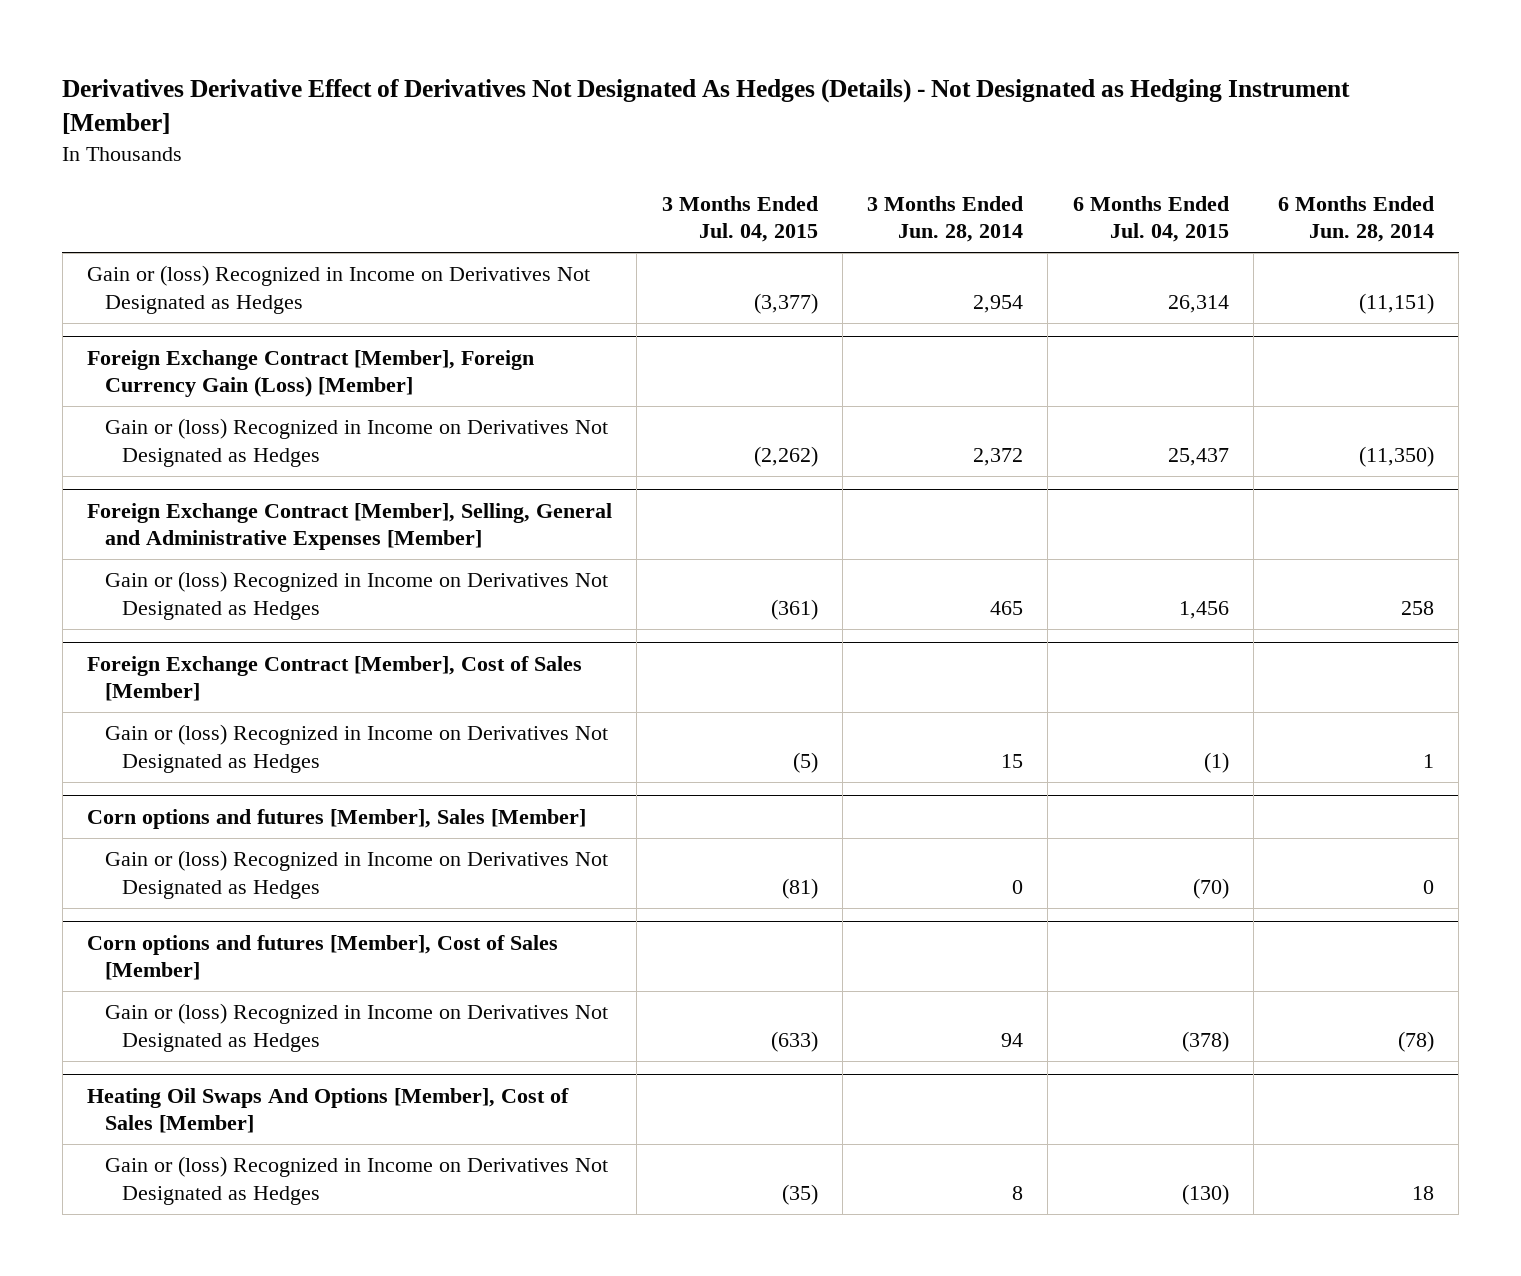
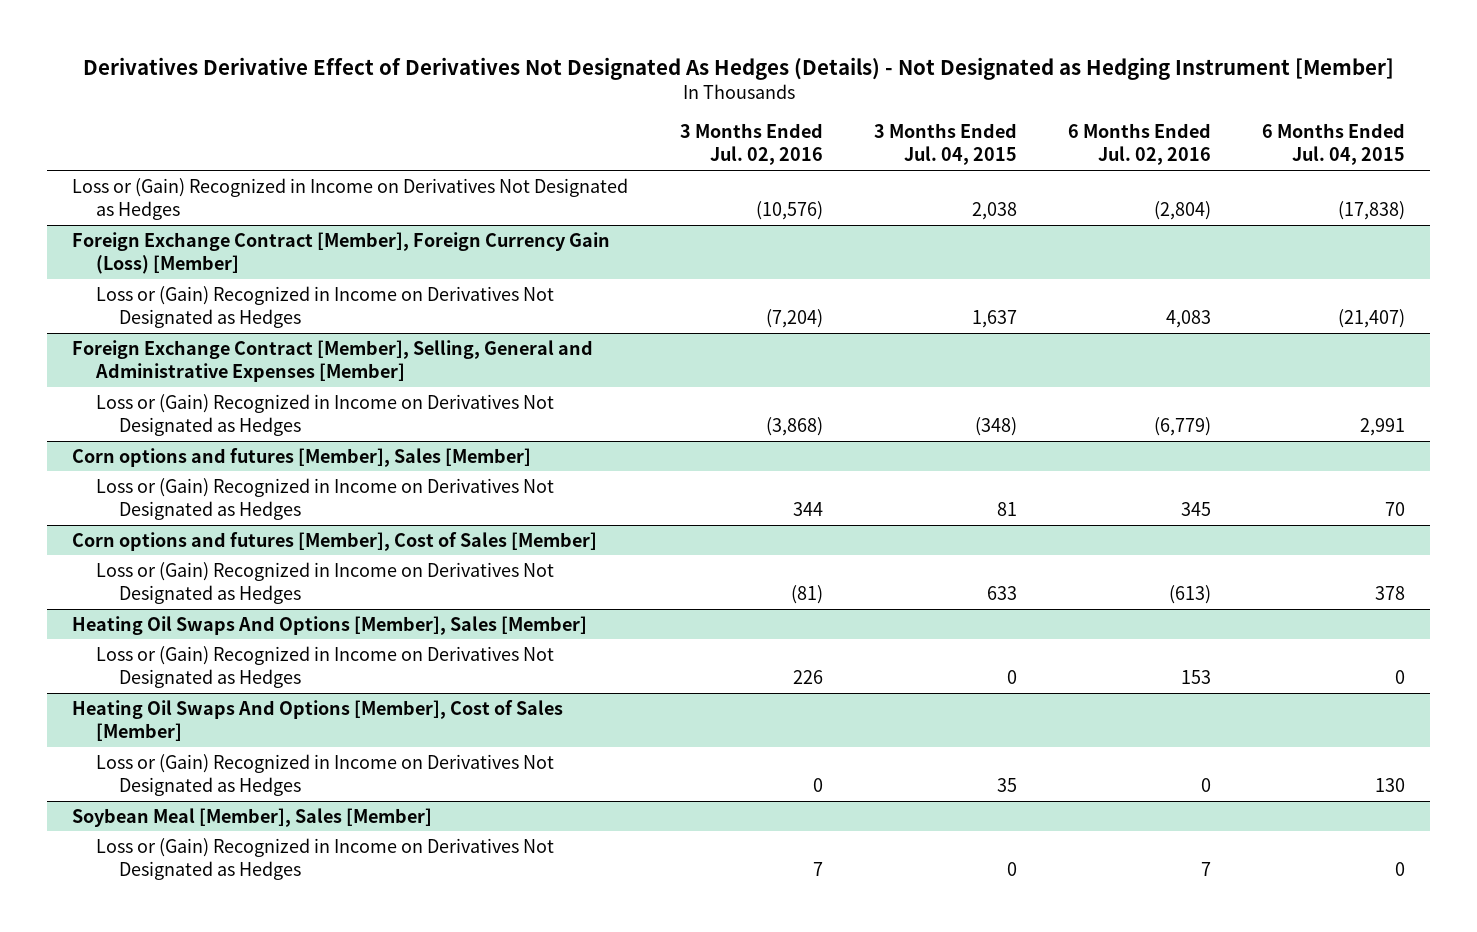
- | 3 Months Ended Jul. 04, 2015 | 3 Months Ended Jun. 28, 2014 | 6 Months Ended Jul. 04, 2015 | 6 Months Ended Jun. 28, 2014
+ | 3 Months Ended Jul. 02, 2016 | 3 Months Ended Jul. 04, 2015 | 6 Months Ended Jul. 02, 2016 | 6 Months Ended Jul. 04, 2015
- Gain or (loss) Recognized in Income on Derivatives Not Designated as Hedges | (3,377) | 2,954 | 26,314 | (11,151)
+ Loss or (Gain) Recognized in Income on Derivatives Not Designated as Hedges | (10,576) | 2,038 | (2,804) | (17,838)
@ Foreign Exchange Contract [Member], Foreign Currency Gain (Loss) [Member]
- Gain or (loss) Recognized in Income on Derivatives Not Designated as Hedges | (2,262) | 2,372 | 25,437 | (11,350)
+ Loss or (Gain) Recognized in Income on Derivatives Not Designated as Hedges | (7,204) | 1,637 | 4,083 | (21,407)
@ Foreign Exchange Contract [Member], Selling, General and Administrative Expenses [Member]
- Gain or (loss) Recognized in Income on Derivatives Not Designated as Hedges | (361) | 465 | 1,456 | 258
- Foreign Exchange Contract [Member], Cost of Sales [Member]
- Gain or (loss) Recognized in Income on Derivatives Not Designated as Hedges | (5) | 15 | (1) | 1
@ Foreign Exchange Contract [Member], Selling, General and Administrative Expenses [Member]
+ Loss or (Gain) Recognized in Income on Derivatives Not Designated as Hedges | (3,868) | (348) | (6,779) | 2,991
@ Corn options and futures [Member], Sales [Member]
- Gain or (loss) Recognized in Income on Derivatives Not Designated as Hedges | (81) | 0 | (70) | 0
+ Loss or (Gain) Recognized in Income on Derivatives Not Designated as Hedges | 344 | 81 | 345 | 70
@ Corn options and futures [Member], Cost of Sales [Member]
- Gain or (loss) Recognized in Income on Derivatives Not Designated as Hedges | (633) | 94 | (378) | (78)
+ Loss or (Gain) Recognized in Income on Derivatives Not Designated as Hedges | (81) | 633 | (613) | 378
+ Heating Oil Swaps And Options [Member], Sales [Member]
+ Loss or (Gain) Recognized in Income on Derivatives Not Designated as Hedges | 226 | 0 | 153 | 0
@ Heating Oil Swaps And Options [Member], Cost of Sales [Member]
- Gain or (loss) Recognized in Income on Derivatives Not Designated as Hedges | (35) | 8 | (130) | 18
+ Loss or (Gain) Recognized in Income on Derivatives Not Designated as Hedges | 0 | 35 | 0 | 130
+ Soybean Meal [Member], Sales [Member]
+ Loss or (Gain) Recognized in Income on Derivatives Not Designated as Hedges | 7 | 0 | 7 | 0

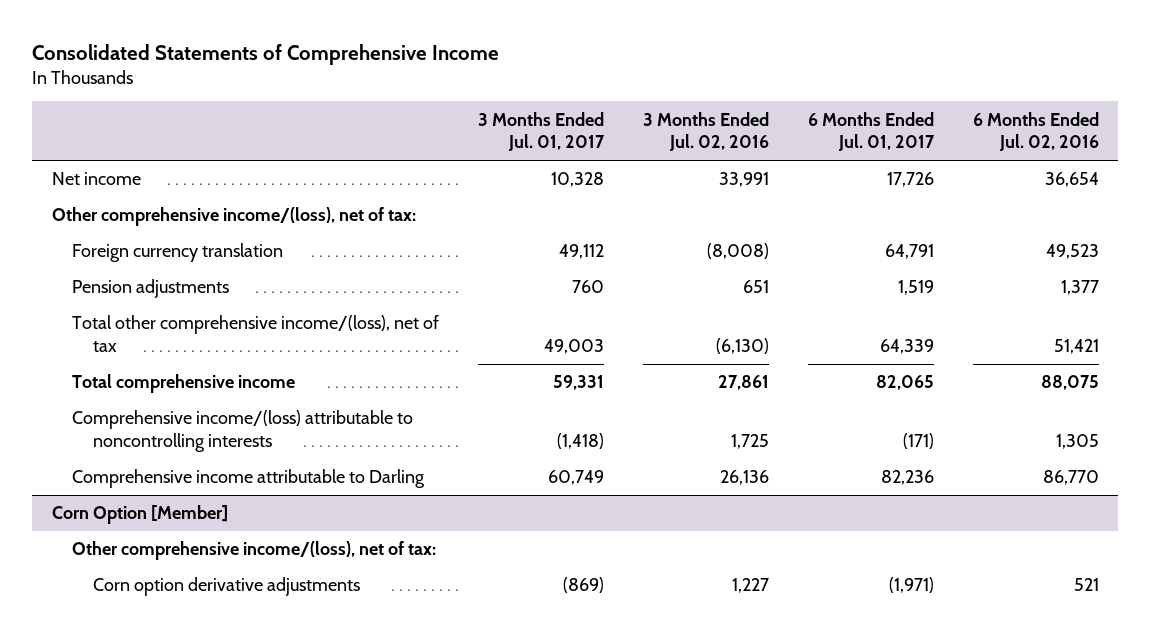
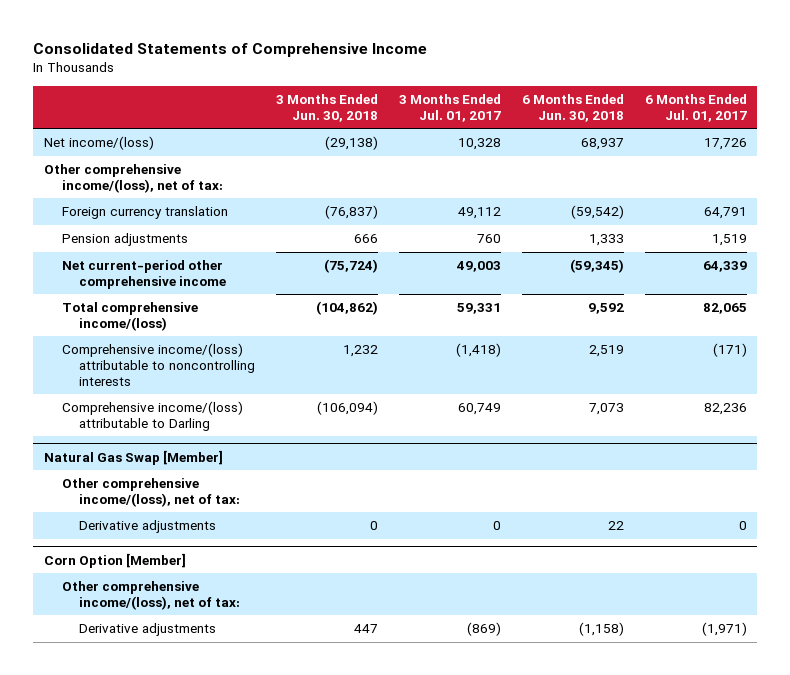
- | 3 Months Ended Jul. 01, 2017 | 3 Months Ended Jul. 02, 2016 | 6 Months Ended Jul. 01, 2017 | 6 Months Ended Jul. 02, 2016
+ | 3 Months Ended Jun. 30, 2018 | 3 Months Ended Jul. 01, 2017 | 6 Months Ended Jun. 30, 2018 | 6 Months Ended Jul. 01, 2017
- Net income | 10,328 | 33,991 | 17,726 | 36,654
+ Net income/(loss) | (29,138) | 10,328 | 68,937 | 17,726
- Total other comprehensive income/(loss), net of tax | 49,003 | (6,130) | 64,339 | 51,421
- Total comprehensive income | 59,331 | 27,861 | 82,065 | 88,075
+ Net current-period other comprehensive income | (75,724) | 49,003 | (59,345) | 64,339
+ Total comprehensive income/(loss) | (104,862) | 59,331 | 9,592 | 82,065
- Comprehensive income attributable to Darling | 60,749 | 26,136 | 82,236 | 86,770
+ Comprehensive income/(loss) attributable to Darling | (106,094) | 60,749 | 7,073 | 82,236
+ Natural Gas Swap [Member]
+ Other comprehensive income/(loss), net of tax:
+ Derivative adjustments | 0 | 0 | 22 | 0
@ Corn Option [Member]
- Corn option derivative adjustments | (869) | 1,227 | (1,971) | 521
+ Derivative adjustments | 447 | (869) | (1,158) | (1,971)

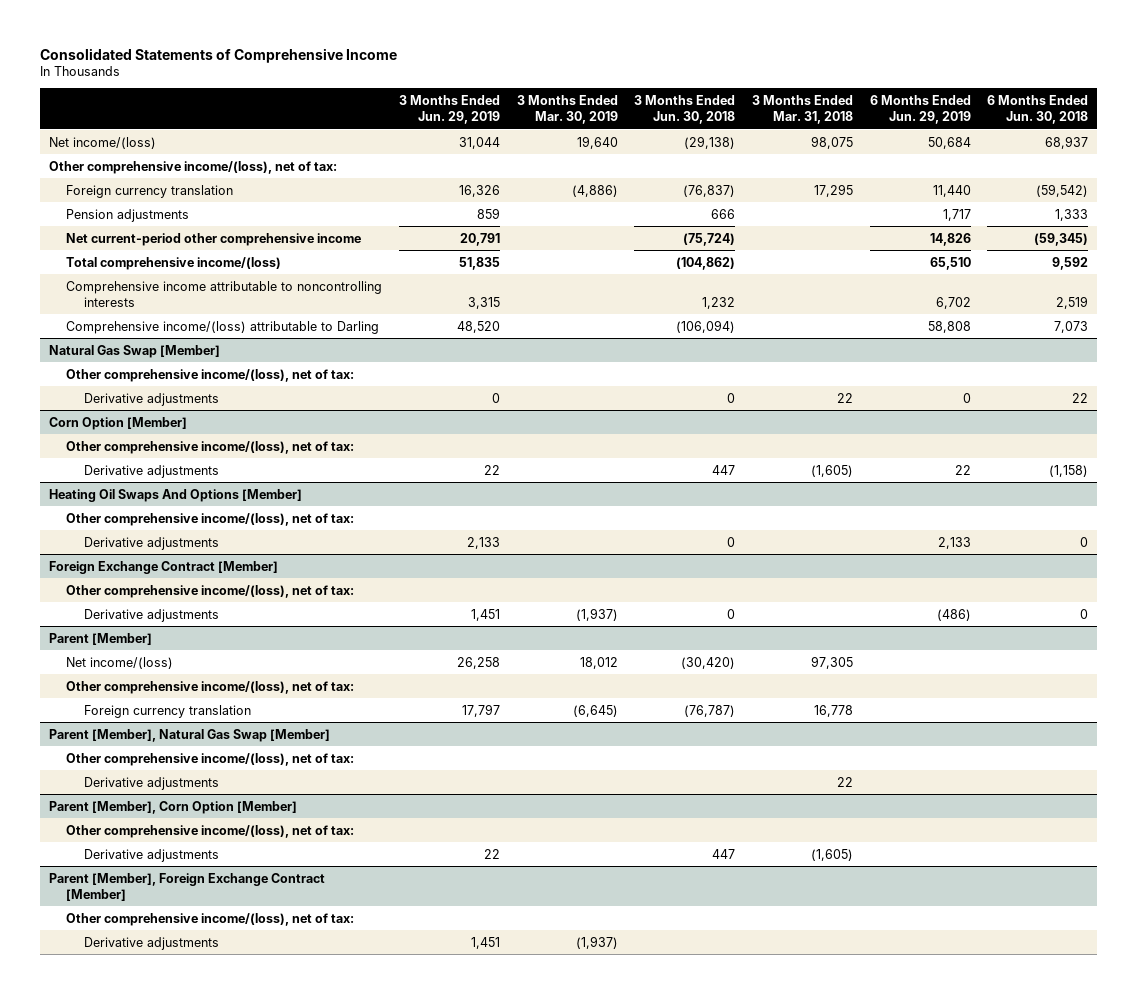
- | 3 Months Ended Jun. 30, 2018 | 3 Months Ended Jul. 01, 2017 | 6 Months Ended Jun. 30, 2018 | 6 Months Ended Jul. 01, 2017
+ | 3 Months Ended Jun. 29, 2019 | 3 Months Ended Mar. 30, 2019 | 3 Months Ended Jun. 30, 2018 | 3 Months Ended Mar. 31, 2018 | 6 Months Ended Jun. 29, 2019 | 6 Months Ended Jun. 30, 2018
- Comprehensive income/(loss) attributable to noncontrolling interests | 1,232 | (1,418) | 2,519 | (171)
+ Comprehensive income attributable to noncontrolling interests | 3,315 | | 1,232 | | 6,702 | 2,519
+ Heating Oil Swaps And Options [Member]
+ Other comprehensive income/(loss), net of tax:
+ Derivative adjustments | 2,133 | | 0 | | 2,133 | 0
+ Foreign Exchange Contract [Member]
+ Other comprehensive income/(loss), net of tax:
+ Derivative adjustments | 1,451 | (1,937) | 0 | | (486) | 0
+ Parent [Member]
+ Net income/(loss) | 26,258 | 18,012 | (30,420) | 97,305 | |
+ Other comprehensive income/(loss), net of tax:
+ Foreign currency translation | 17,797 | (6,645) | (76,787) | 16,778 | |
+ Parent [Member], Natural Gas Swap [Member]
+ Other comprehensive income/(loss), net of tax:
+ Derivative adjustments | | | | 22 | |
+ Parent [Member], Corn Option [Member]
+ Other comprehensive income/(loss), net of tax:
+ Derivative adjustments | 22 | | 447 | (1,605) | |
+ Parent [Member], Foreign Exchange Contract [Member]
+ Other comprehensive income/(loss), net of tax:
+ Derivative adjustments | 1,451 | (1,937) | | | |

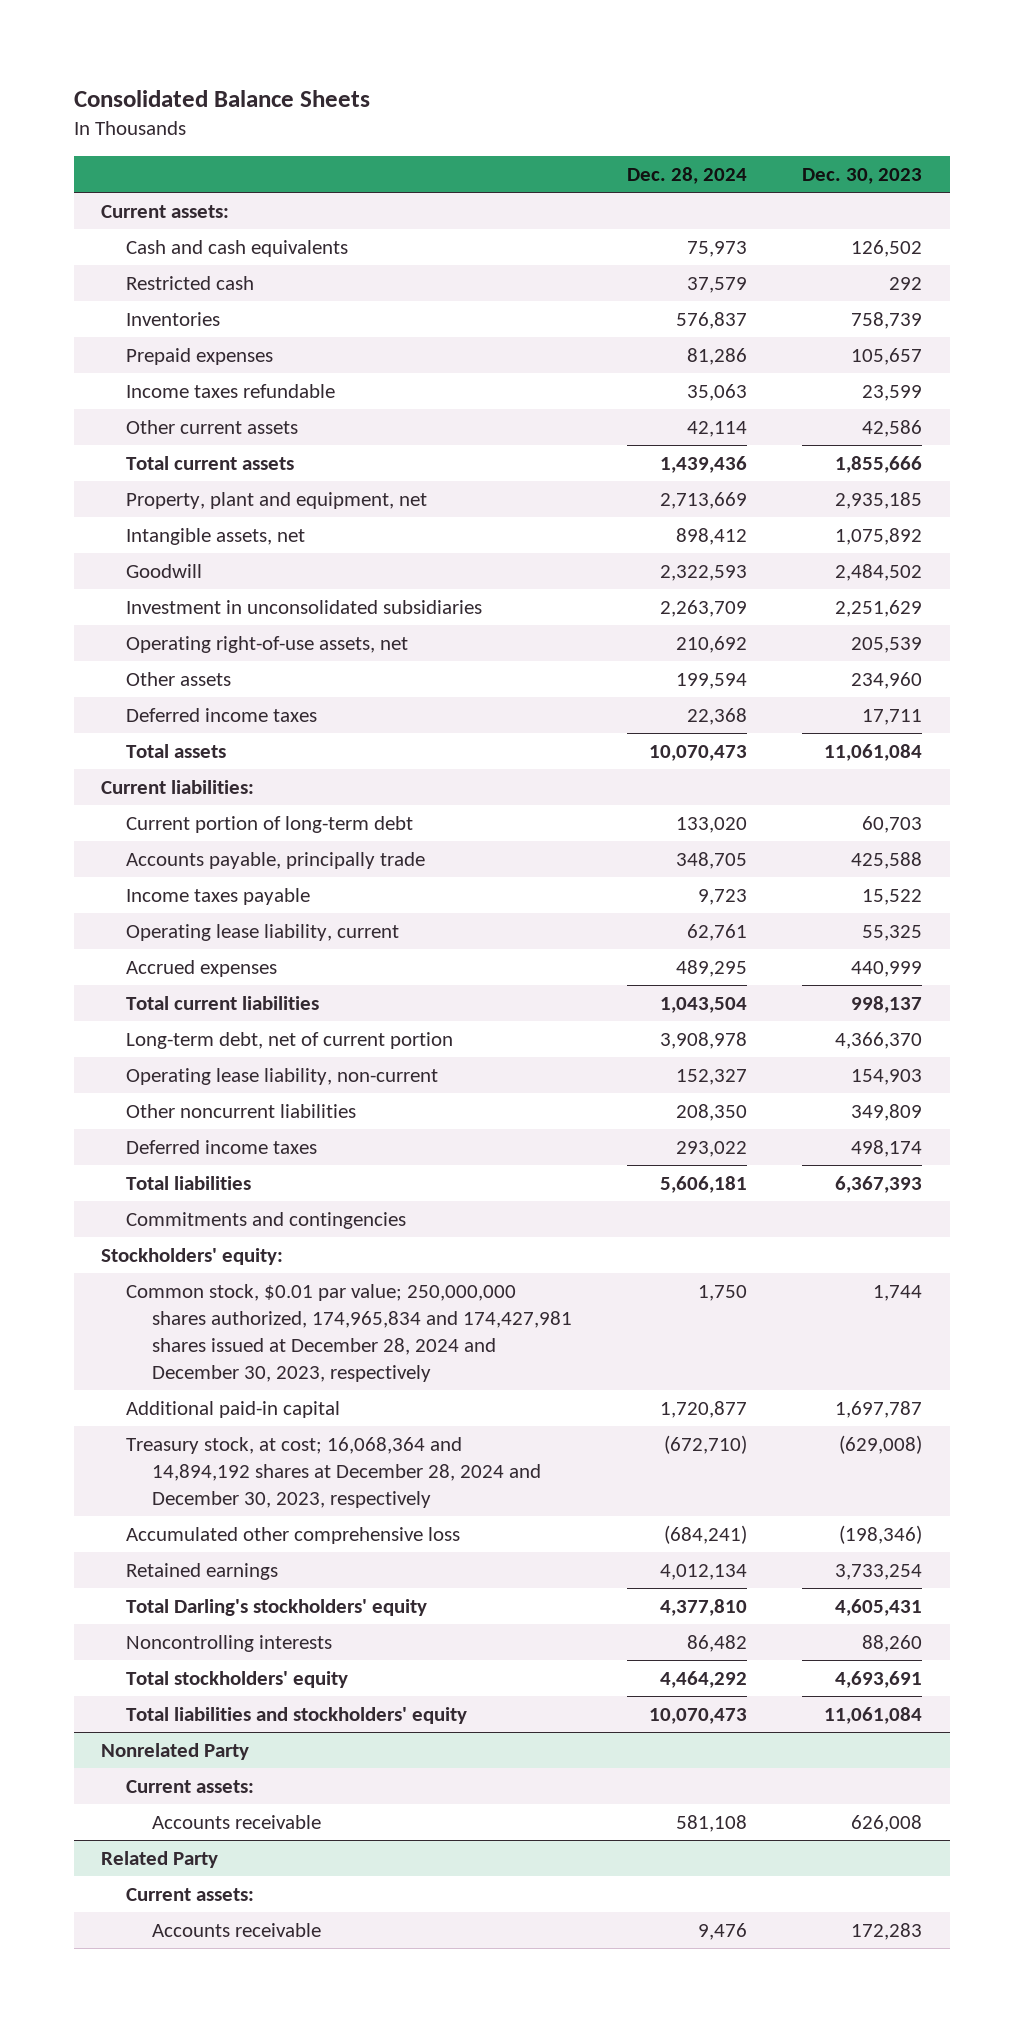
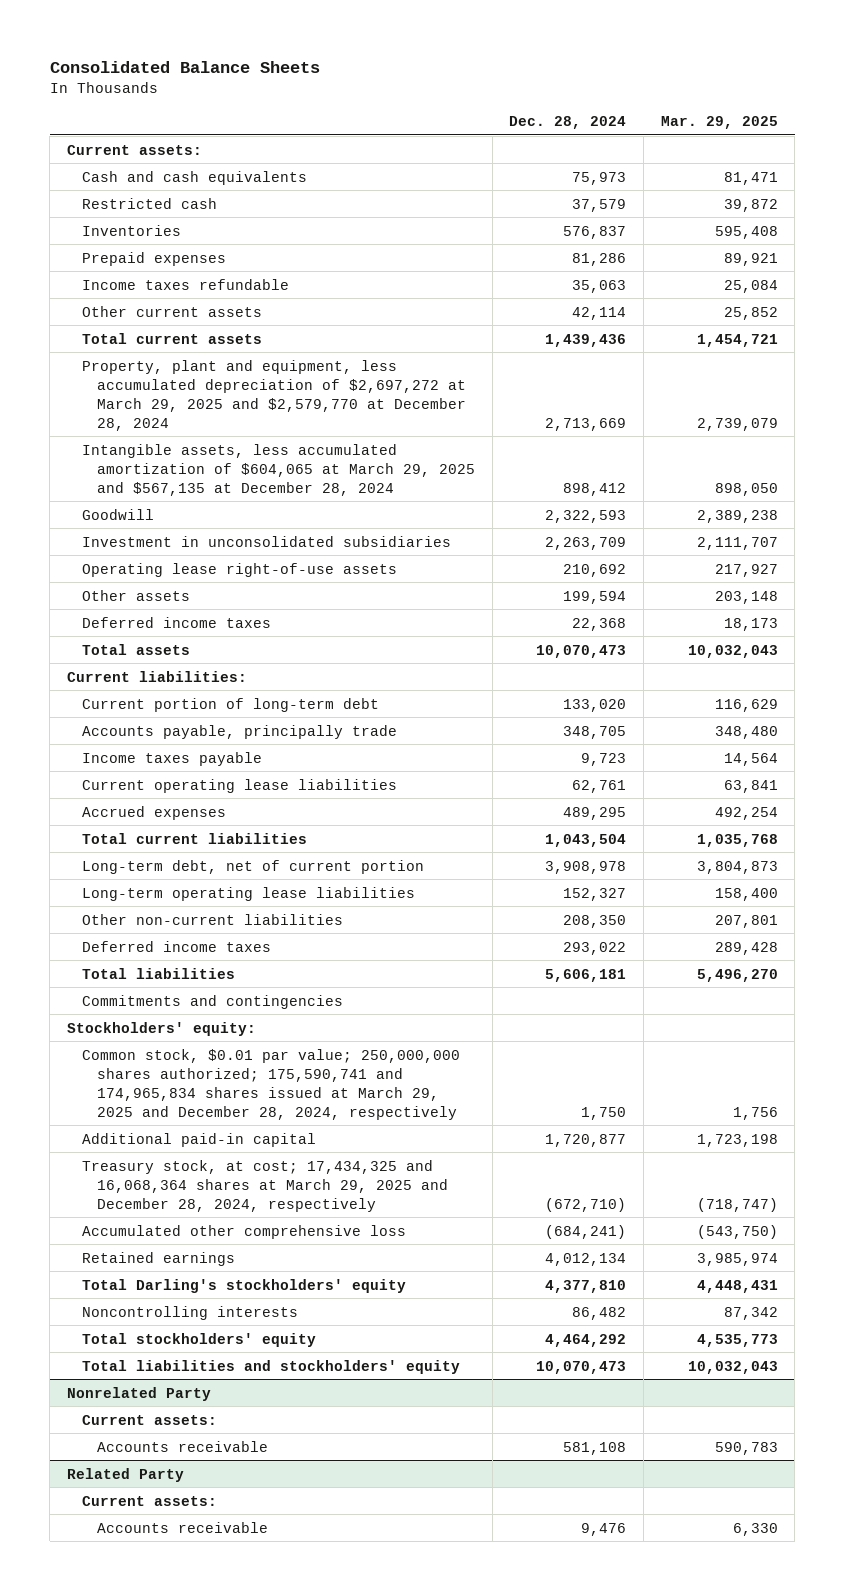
- | Dec. 28, 2024 | Dec. 30, 2023
+ | Dec. 28, 2024 | Mar. 29, 2025
- Property, plant and equipment, net | 2,713,669 | 2,935,185
- Intangible assets, net | 898,412 | 1,075,892
+ Property, plant and equipment, less accumulated depreciation of $2,697,272 at March 29, 2025 and $2,579,770 at December 28, 2024 | 2,713,669 | 2,739,079
+ Intangible assets, less accumulated amortization of $604,065 at March 29, 2025 and $567,135 at December 28, 2024 | 898,412 | 898,050
- Operating right-of-use assets, net | 210,692 | 205,539
+ Operating lease right-of-use assets | 210,692 | 217,927
- Operating lease liability, current | 62,761 | 55,325
+ Current operating lease liabilities | 62,761 | 63,841
- Operating lease liability, non-current | 152,327 | 154,903
- Other noncurrent liabilities | 208,350 | 349,809
+ Long-term operating lease liabilities | 152,327 | 158,400
+ Other non-current liabilities | 208,350 | 207,801
- Common stock, $0.01 par value; 250,000,000 shares authorized, 174,965,834 and 174,427,981 shares issued at December 28, 2024 and December 30, 2023, respectively | 1,750 | 1,744
+ Common stock, $0.01 par value; 250,000,000 shares authorized; 175,590,741 and 174,965,834 shares issued at March 29, 2025 and December 28, 2024, respectively | 1,750 | 1,756
- Treasury stock, at cost; 16,068,364 and 14,894,192 shares at December 28, 2024 and December 30, 2023, respectively | (672,710) | (629,008)
+ Treasury stock, at cost; 17,434,325 and 16,068,364 shares at March 29, 2025 and December 28, 2024, respectively | (672,710) | (718,747)

